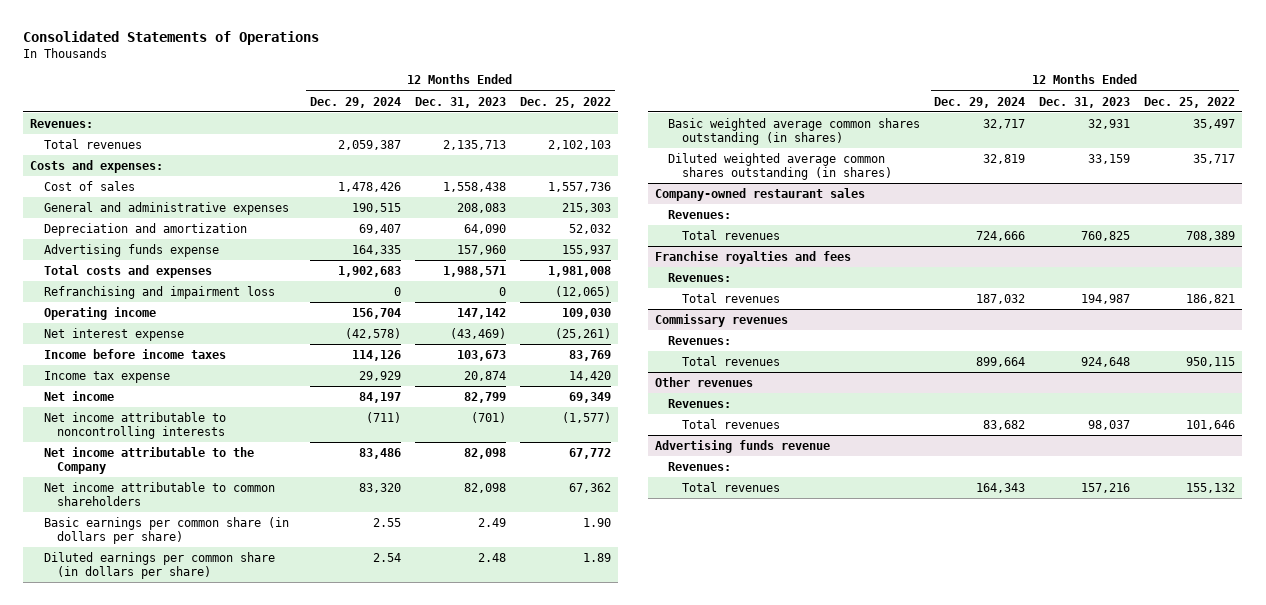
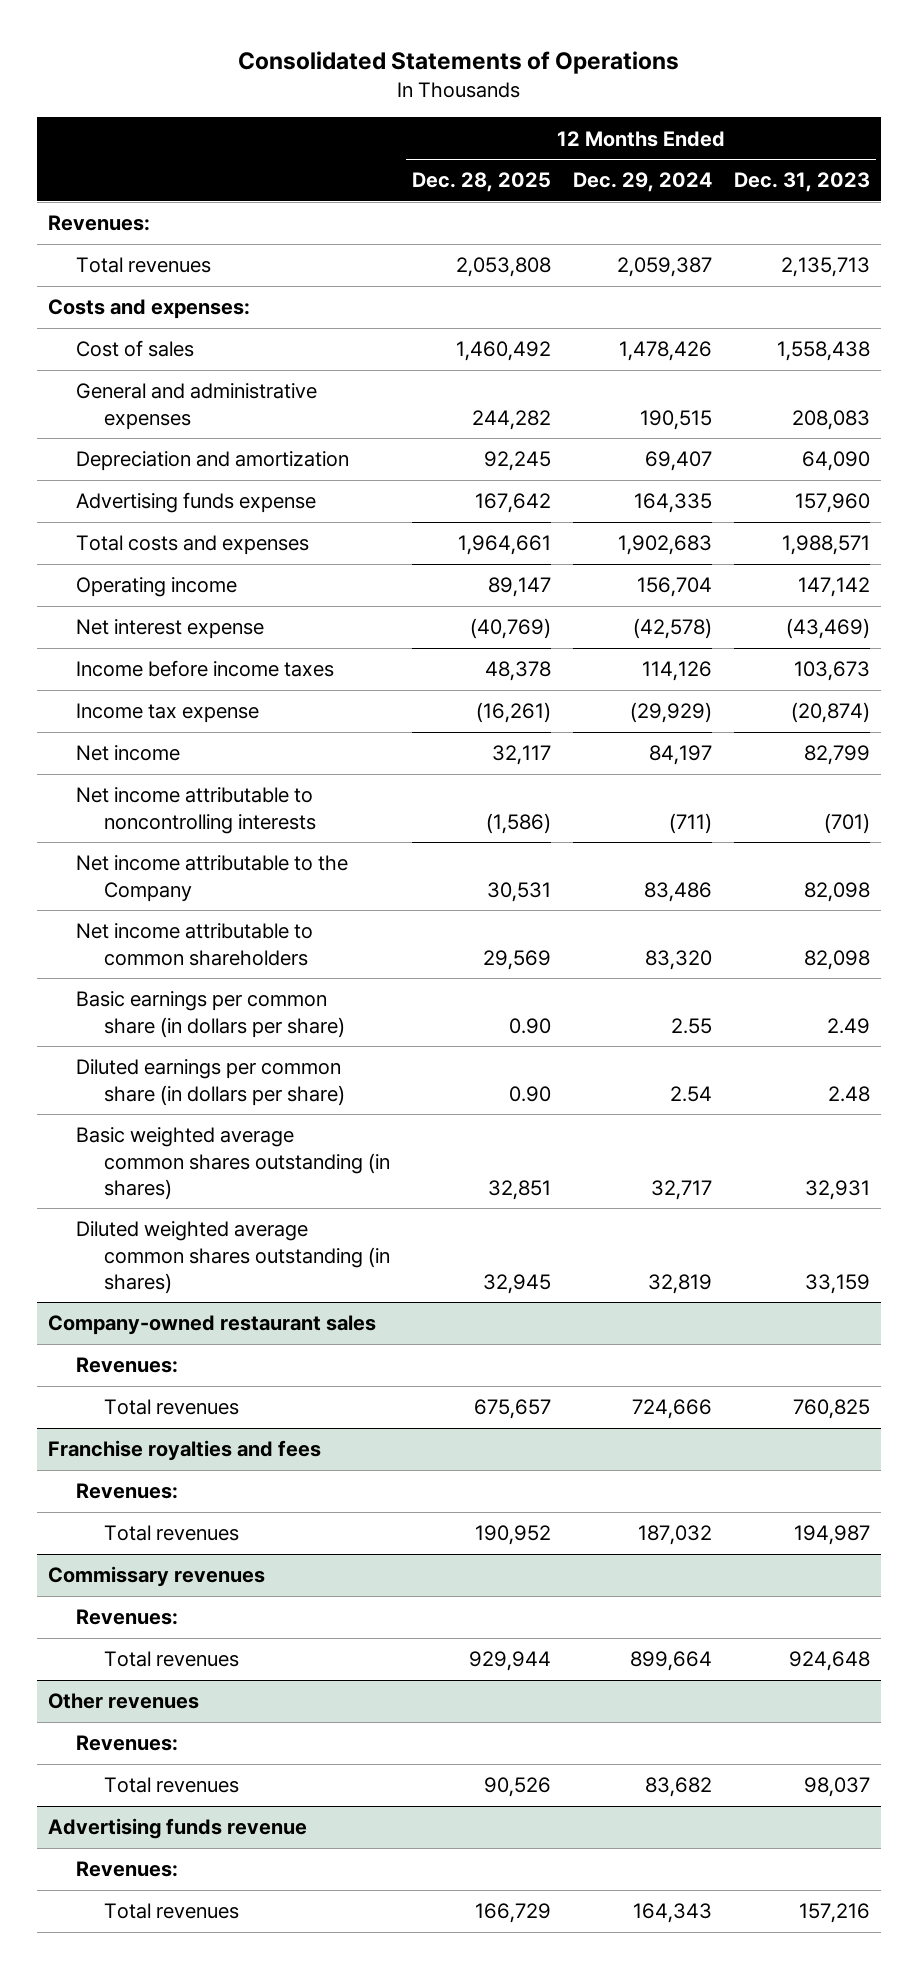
- | 12 Months Ended Dec. 29, 2024 | 12 Months Ended Dec. 31, 2023 | 12 Months Ended Dec. 25, 2022
+ | 12 Months Ended Dec. 28, 2025 | 12 Months Ended Dec. 29, 2024 | 12 Months Ended Dec. 31, 2023
- Refranchising and impairment loss | 0 | 0 | (12,065)
- Income tax expense | 29,929 | 20,874 | 14,420
+ Income tax expense | (16,261) | (29,929) | (20,874)

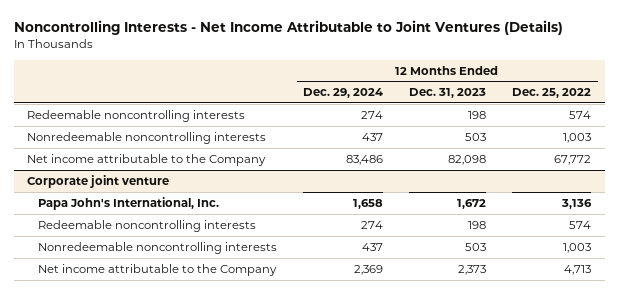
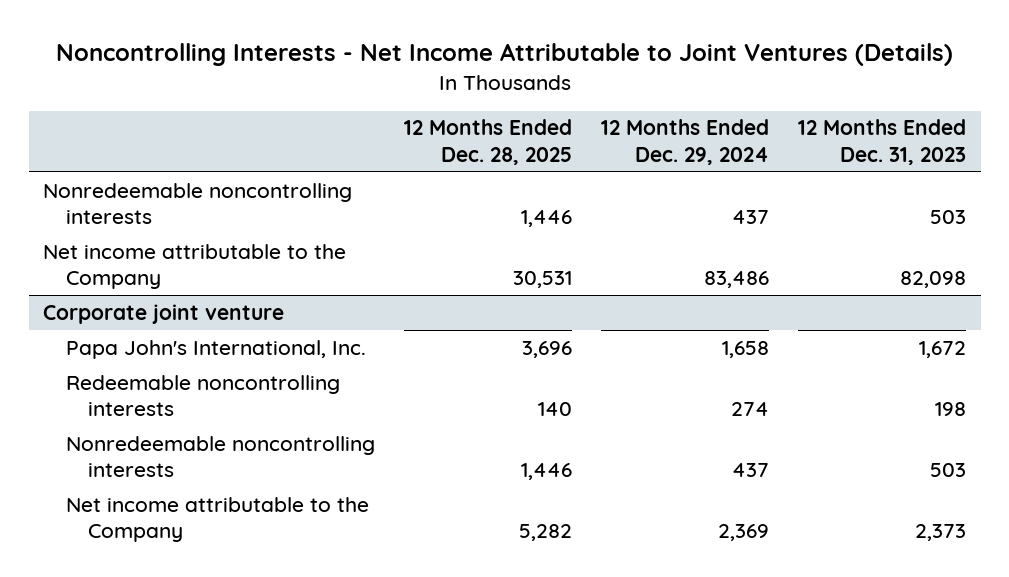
- | 12 Months Ended Dec. 29, 2024 | 12 Months Ended Dec. 31, 2023 | 12 Months Ended Dec. 25, 2022
+ | 12 Months Ended Dec. 28, 2025 | 12 Months Ended Dec. 29, 2024 | 12 Months Ended Dec. 31, 2023
- Redeemable noncontrolling interests | 274 | 198 | 574

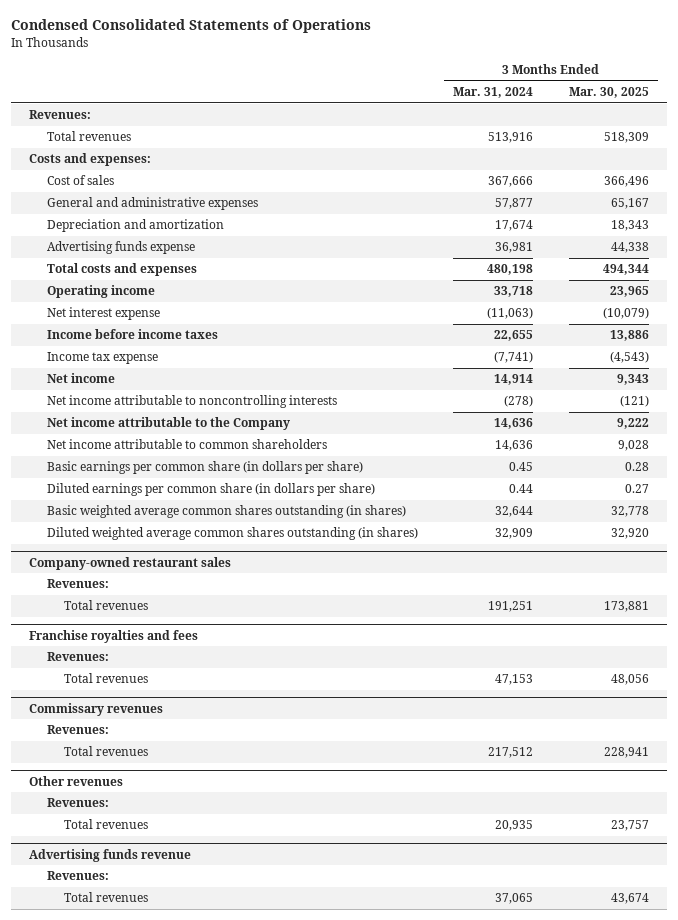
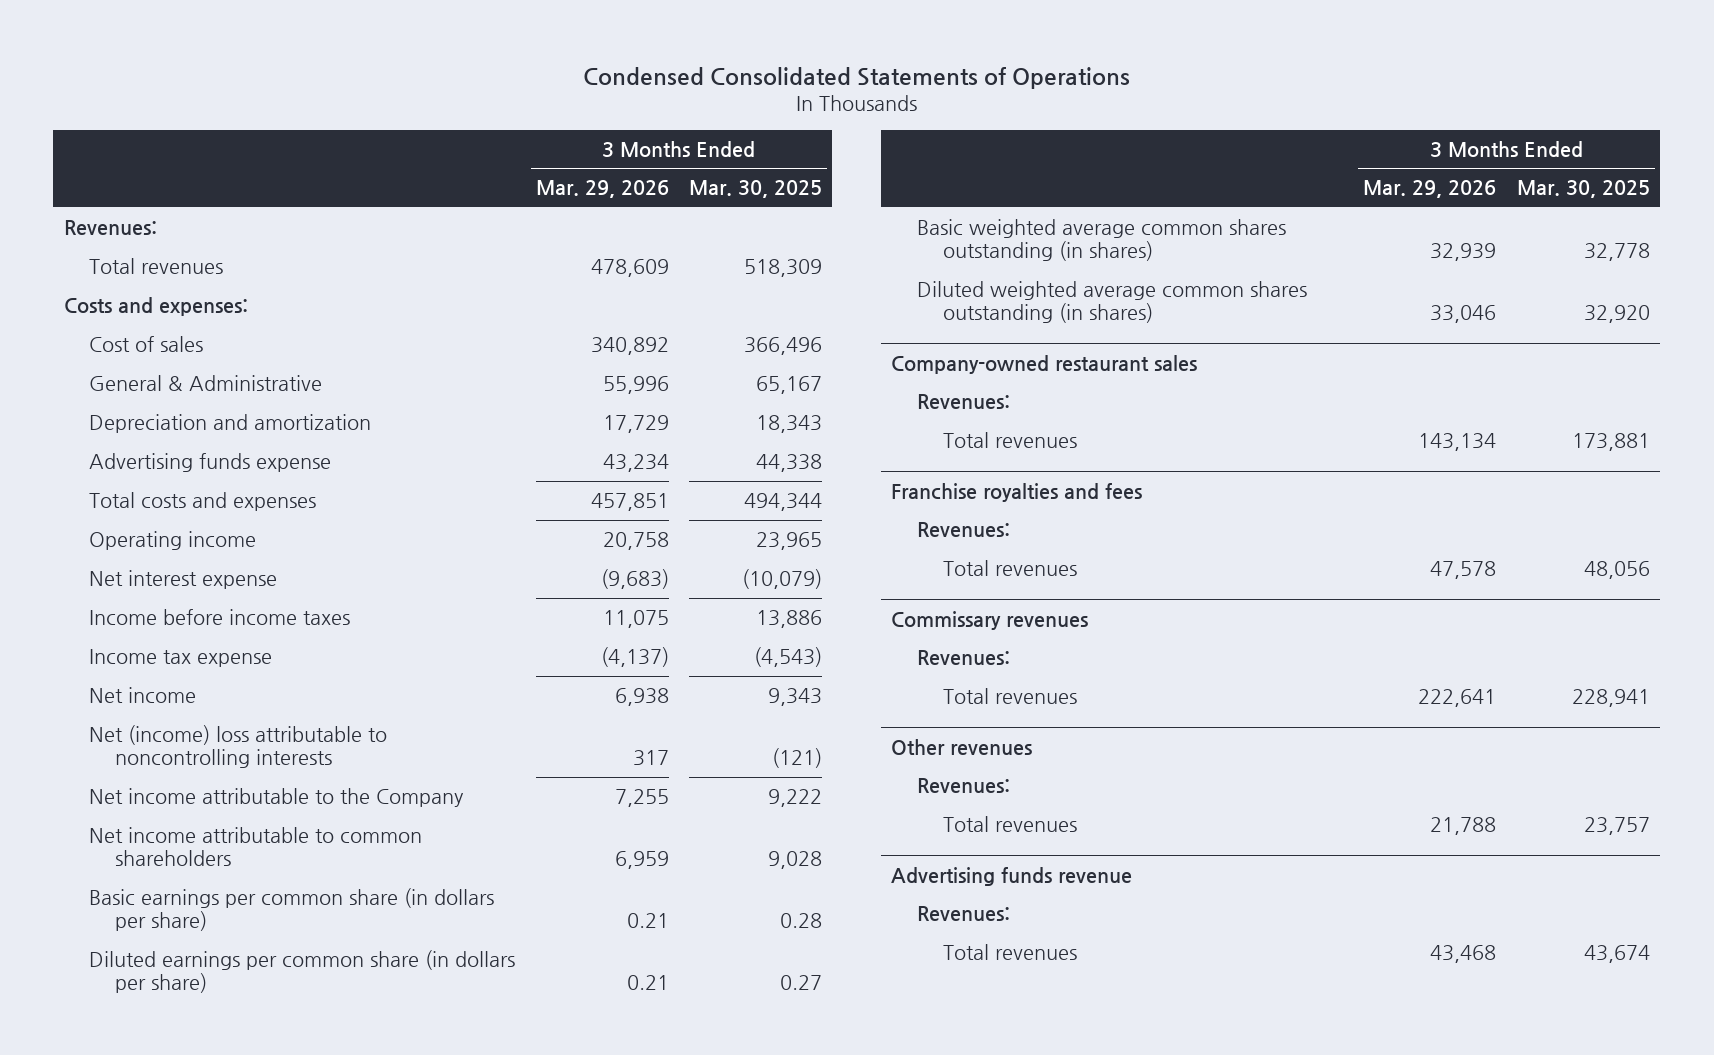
- | 3 Months Ended Mar. 31, 2024 | 3 Months Ended Mar. 30, 2025
+ | 3 Months Ended Mar. 29, 2026 | 3 Months Ended Mar. 30, 2025
- General and administrative expenses | 57,877 | 65,167
+ General & Administrative | 55,996 | 65,167
- Net income attributable to noncontrolling interests | (278) | (121)
+ Net (income) loss attributable to noncontrolling interests | 317 | (121)

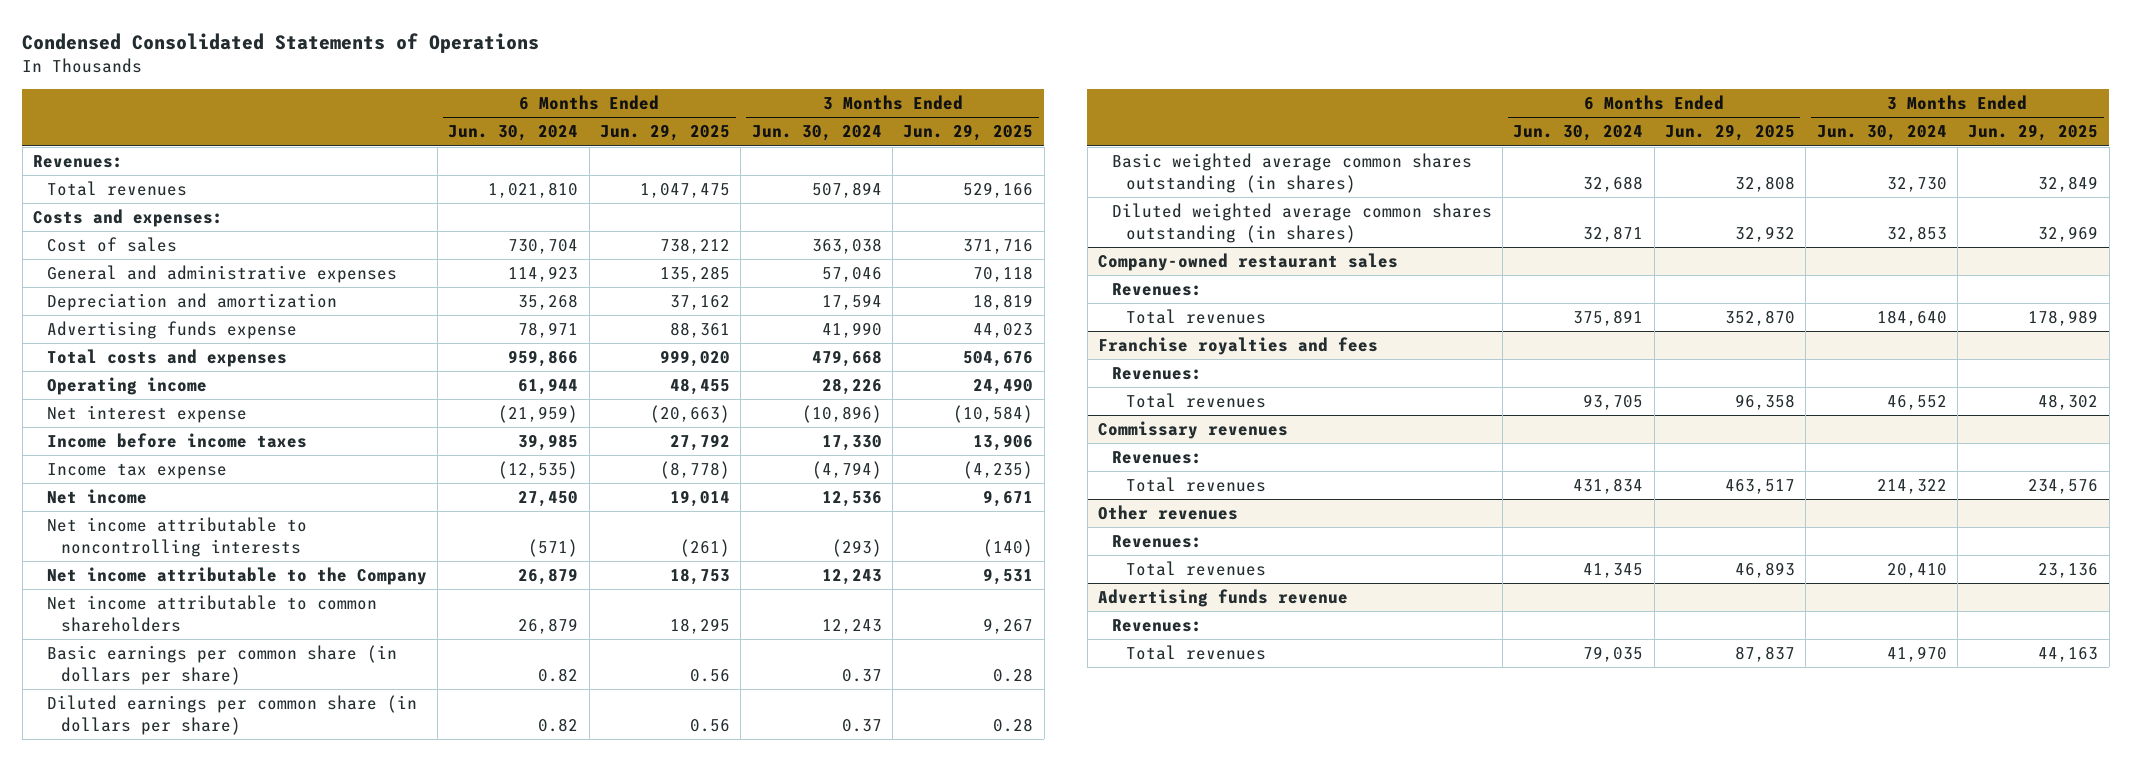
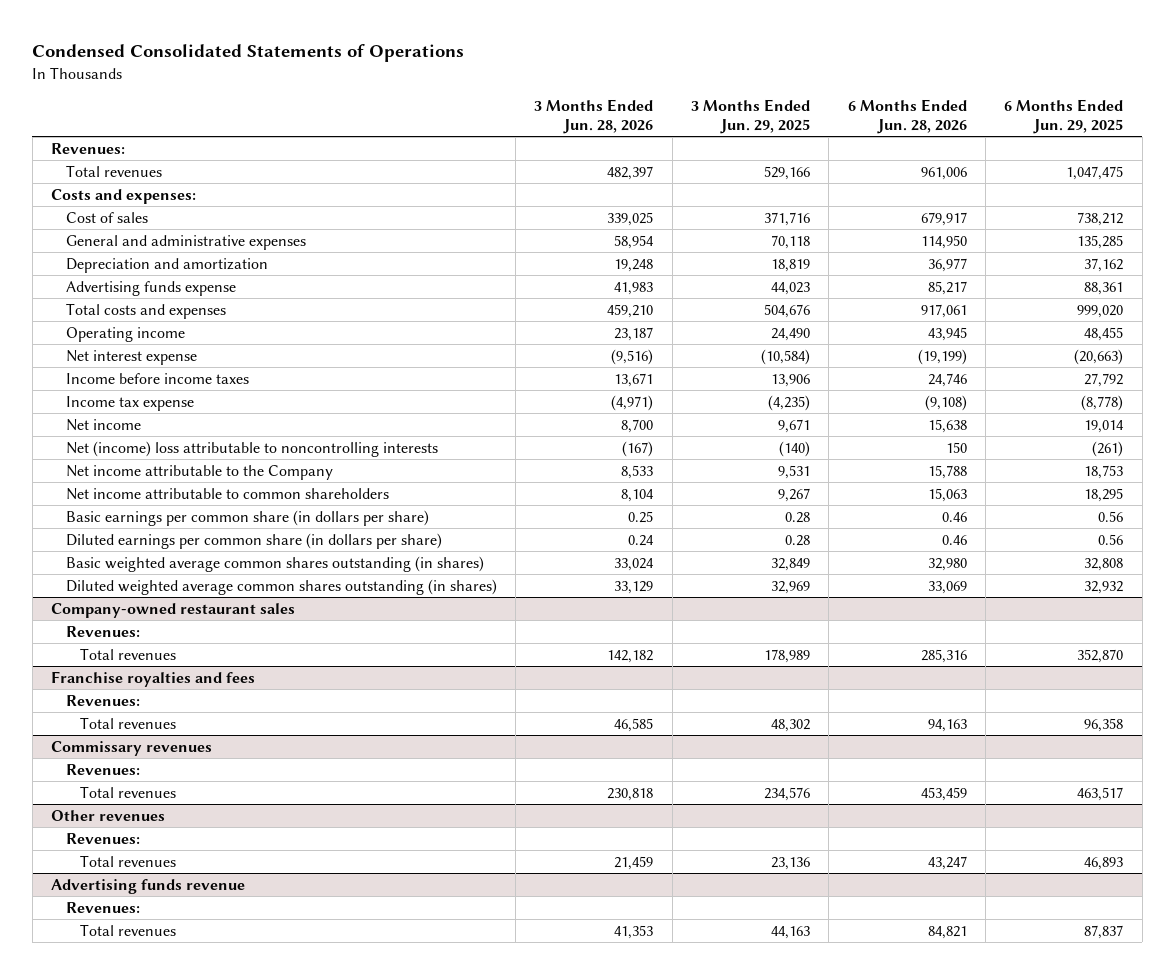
- | 6 Months Ended Jun. 30, 2024 | 6 Months Ended Jun. 29, 2025 | 3 Months Ended Jun. 30, 2024 | 3 Months Ended Jun. 29, 2025
+ | 3 Months Ended Jun. 28, 2026 | 3 Months Ended Jun. 29, 2025 | 6 Months Ended Jun. 28, 2026 | 6 Months Ended Jun. 29, 2025
- Net income attributable to noncontrolling interests | (571) | (261) | (293) | (140)
+ Net (income) loss attributable to noncontrolling interests | (167) | (140) | 150 | (261)

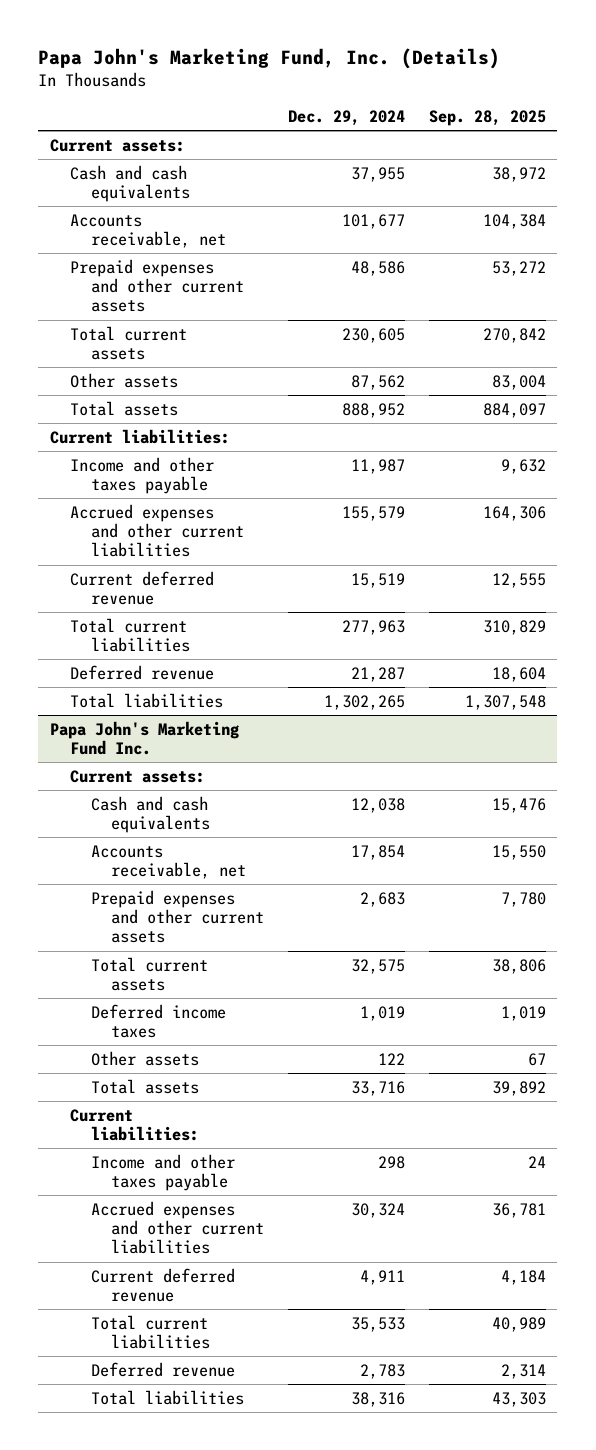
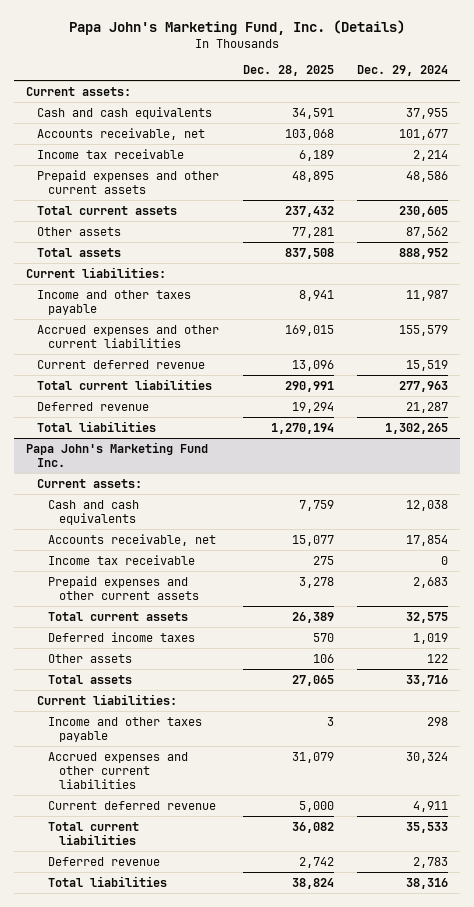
- | Dec. 29, 2024 | Sep. 28, 2025
+ | Dec. 28, 2025 | Dec. 29, 2024
+ Income tax receivable | 6,189 | 2,214
@ Papa John's Marketing Fund Inc.
+ Income tax receivable | 275 | 0

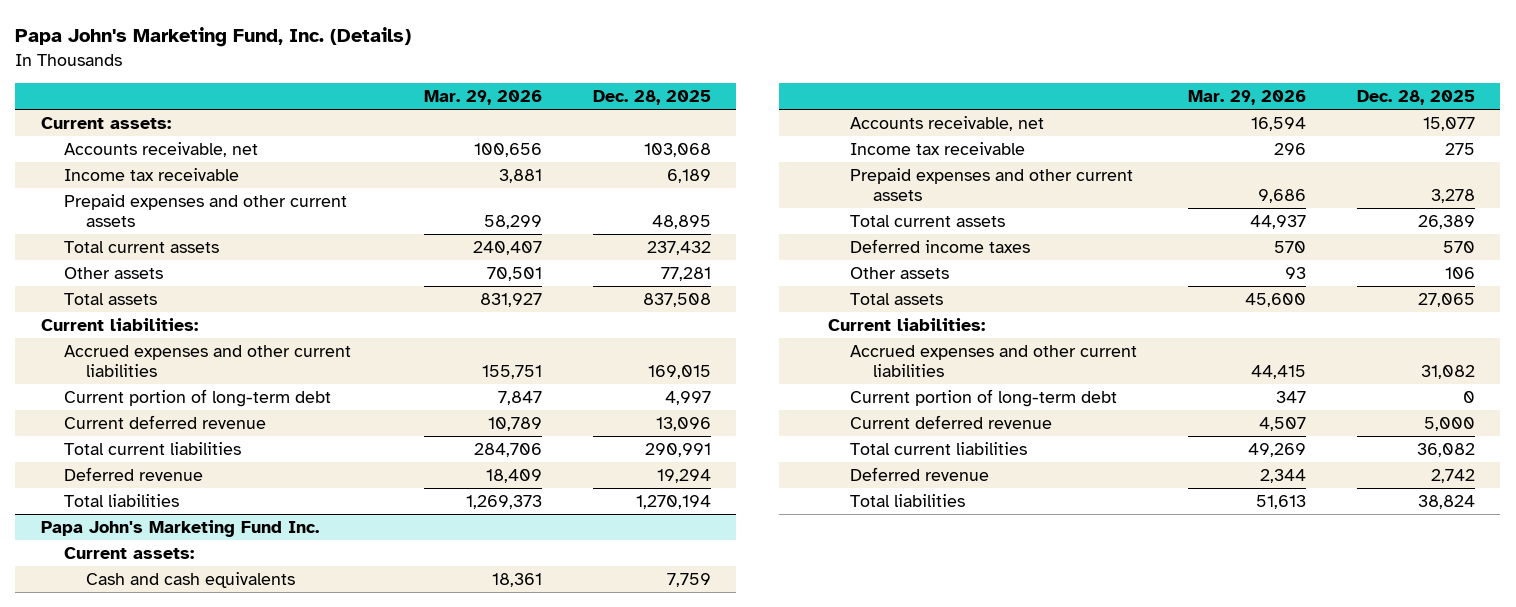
- | Dec. 28, 2025 | Dec. 29, 2024
+ | Mar. 29, 2026 | Dec. 28, 2025
- Cash and cash equivalents | 34,591 | 37,955
- Income and other taxes payable | 8,941 | 11,987
+ Current portion of long-term debt | 7,847 | 4,997
@ Papa John's Marketing Fund Inc.
- Income and other taxes payable | 3 | 298
- Accrued expenses and other current liabilities | 31,079 | 30,324
+ Accrued expenses and other current liabilities | 44,415 | 31,082
+ Current portion of long-term debt | 347 | 0

